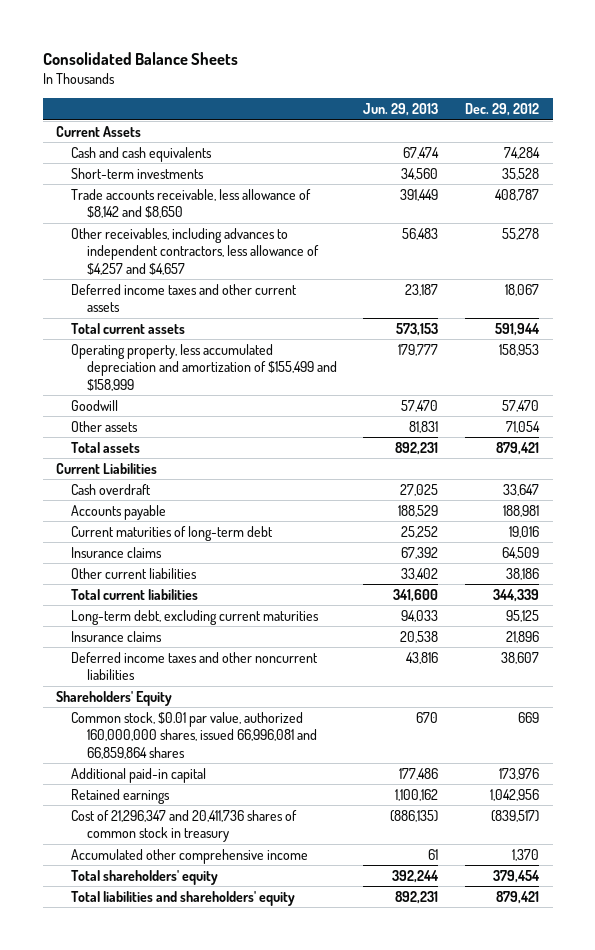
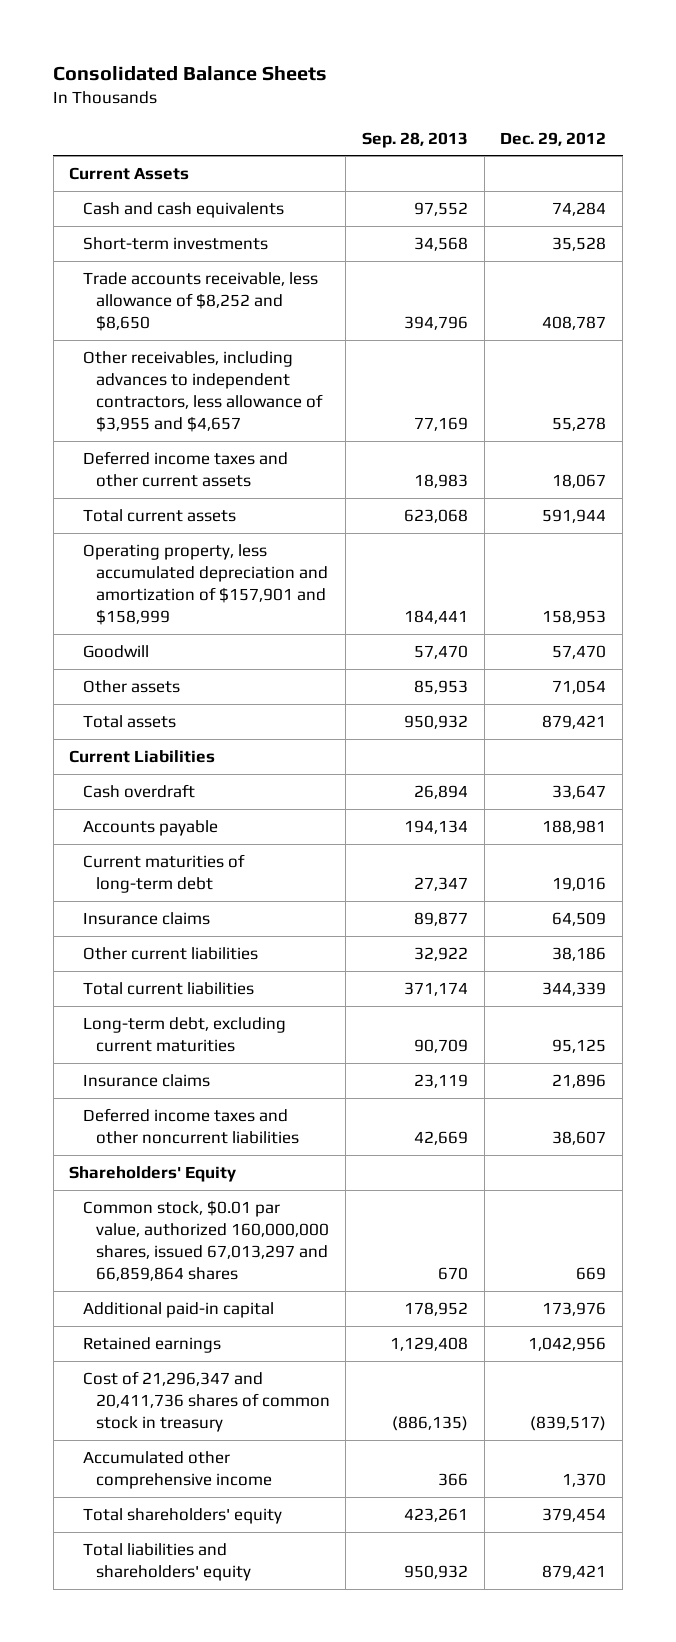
- | Jun. 29, 2013 | Dec. 29, 2012
+ | Sep. 28, 2013 | Dec. 29, 2012
- Trade accounts receivable, less allowance of $8,142 and $8,650 | 391,449 | 408,787
- Other receivables, including advances to independent contractors, less allowance of $4,257 and $4,657 | 56,483 | 55,278
+ Trade accounts receivable, less allowance of $8,252 and $8,650 | 394,796 | 408,787
+ Other receivables, including advances to independent contractors, less allowance of $3,955 and $4,657 | 77,169 | 55,278
- Operating property, less accumulated depreciation and amortization of $155,499 and $158,999 | 179,777 | 158,953
+ Operating property, less accumulated depreciation and amortization of $157,901 and $158,999 | 184,441 | 158,953
- Common stock, $0.01 par value, authorized 160,000,000 shares, issued 66,996,081 and 66,859,864 shares | 670 | 669
+ Common stock, $0.01 par value, authorized 160,000,000 shares, issued 67,013,297 and 66,859,864 shares | 670 | 669

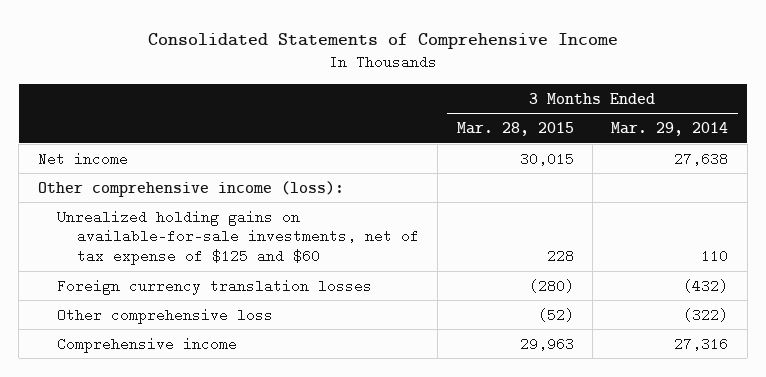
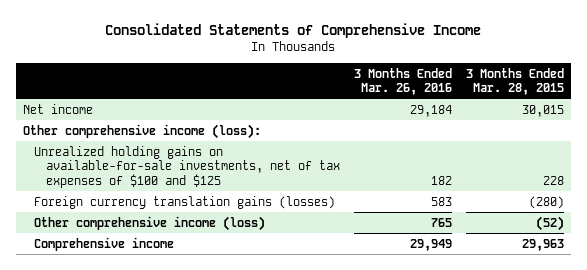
- | 3 Months Ended Mar. 28, 2015 | 3 Months Ended Mar. 29, 2014
+ | 3 Months Ended Mar. 26, 2016 | 3 Months Ended Mar. 28, 2015
- Unrealized holding gains on available-for-sale investments, net of tax expense of $125 and $60 | 228 | 110
- Foreign currency translation losses | (280) | (432)
- Other comprehensive loss | (52) | (322)
+ Unrealized holding gains on available-for-sale investments, net of tax expenses of $100 and $125 | 182 | 228
+ Foreign currency translation gains (losses) | 583 | (280)
+ Other comprehensive income (loss) | 765 | (52)

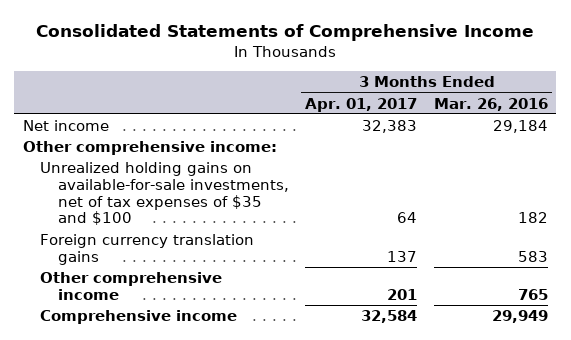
- | 3 Months Ended Mar. 26, 2016 | 3 Months Ended Mar. 28, 2015
+ | 3 Months Ended Apr. 01, 2017 | 3 Months Ended Mar. 26, 2016
- Other comprehensive income (loss):
- Unrealized holding gains on available-for-sale investments, net of tax expenses of $100 and $125 | 182 | 228
- Foreign currency translation gains (losses) | 583 | (280)
- Other comprehensive income (loss) | 765 | (52)
+ Other comprehensive income:
+ Unrealized holding gains on available-for-sale investments, net of tax expenses of $35 and $100 | 64 | 182
+ Foreign currency translation gains | 137 | 583
+ Other comprehensive income | 201 | 765

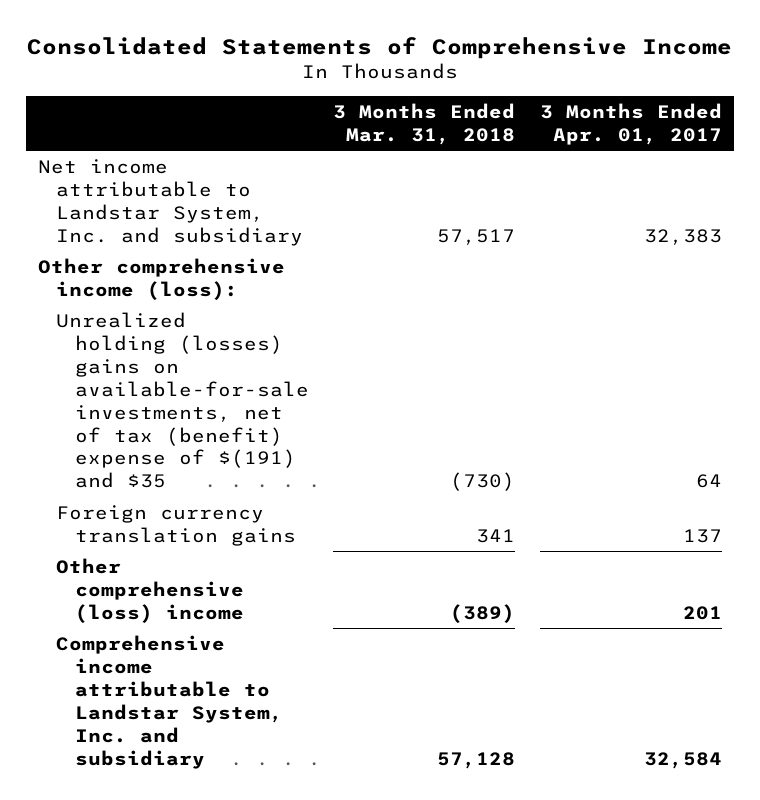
- | 3 Months Ended Apr. 01, 2017 | 3 Months Ended Mar. 26, 2016
+ | 3 Months Ended Mar. 31, 2018 | 3 Months Ended Apr. 01, 2017
- Net income | 32,383 | 29,184
- Other comprehensive income:
- Unrealized holding gains on available-for-sale investments, net of tax expenses of $35 and $100 | 64 | 182
+ Net income attributable to Landstar System, Inc. and subsidiary | 57,517 | 32,383
+ Other comprehensive income (loss):
+ Unrealized holding (losses) gains on available-for-sale investments, net of tax (benefit) expense of $(191) and $35 | (730) | 64
- Other comprehensive income | 201 | 765
- Comprehensive income | 32,584 | 29,949
+ Other comprehensive (loss) income | (389) | 201
+ Comprehensive income attributable to Landstar System, Inc. and subsidiary | 57,128 | 32,584

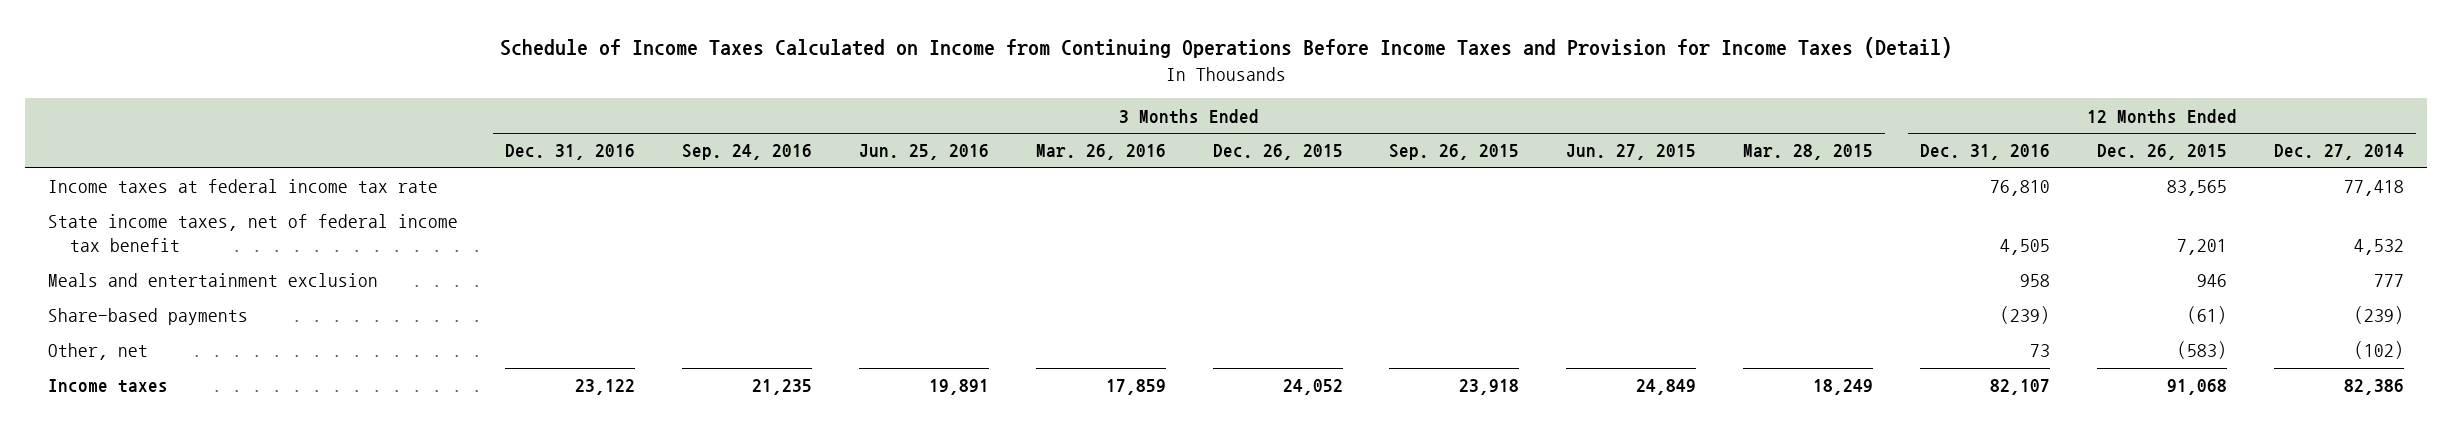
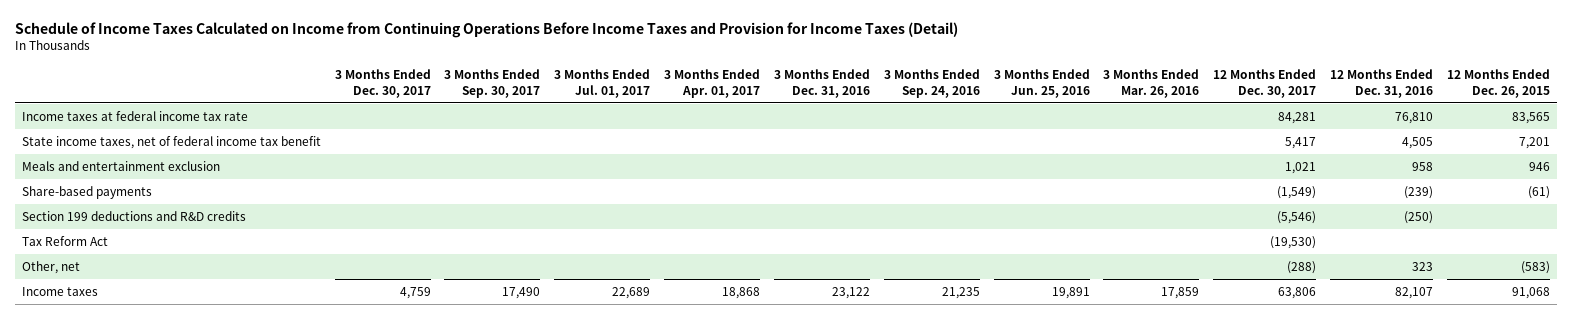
- | 3 Months Ended Dec. 31, 2016 | 3 Months Ended Sep. 24, 2016 | 3 Months Ended Jun. 25, 2016 | 3 Months Ended Mar. 26, 2016 | 3 Months Ended Dec. 26, 2015 | 3 Months Ended Sep. 26, 2015 | 3 Months Ended Jun. 27, 2015 | 3 Months Ended Mar. 28, 2015 | 12 Months Ended Dec. 31, 2016 | 12 Months Ended Dec. 26, 2015 | 12 Months Ended Dec. 27, 2014
+ | 3 Months Ended Dec. 30, 2017 | 3 Months Ended Sep. 30, 2017 | 3 Months Ended Jul. 01, 2017 | 3 Months Ended Apr. 01, 2017 | 3 Months Ended Dec. 31, 2016 | 3 Months Ended Sep. 24, 2016 | 3 Months Ended Jun. 25, 2016 | 3 Months Ended Mar. 26, 2016 | 12 Months Ended Dec. 30, 2017 | 12 Months Ended Dec. 31, 2016 | 12 Months Ended Dec. 26, 2015
- Other, net | | | | | | | | | 73 | (583) | (102)
+ Section 199 deductions and R&D credits | | | | | | | | | (5,546) | (250) |
+ Tax Reform Act | | | | | | | | | (19,530) | |
+ Other, net | | | | | | | | | (288) | 323 | (583)

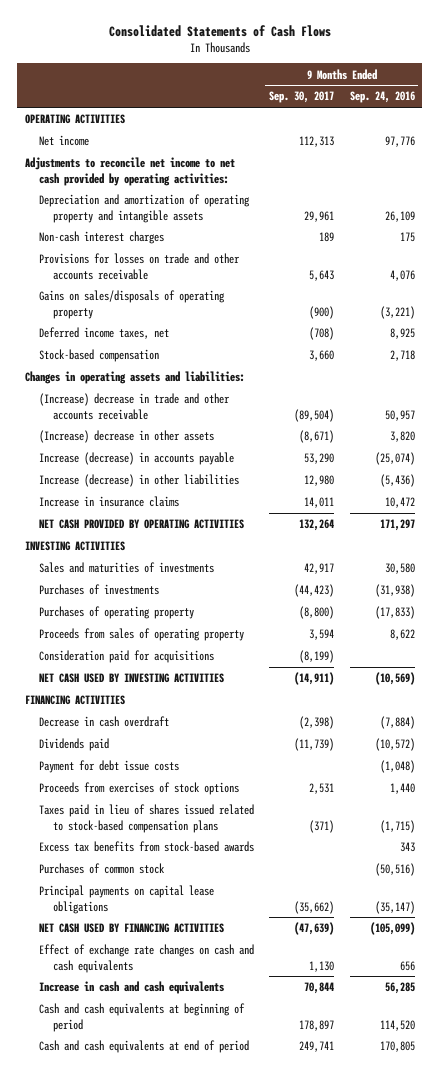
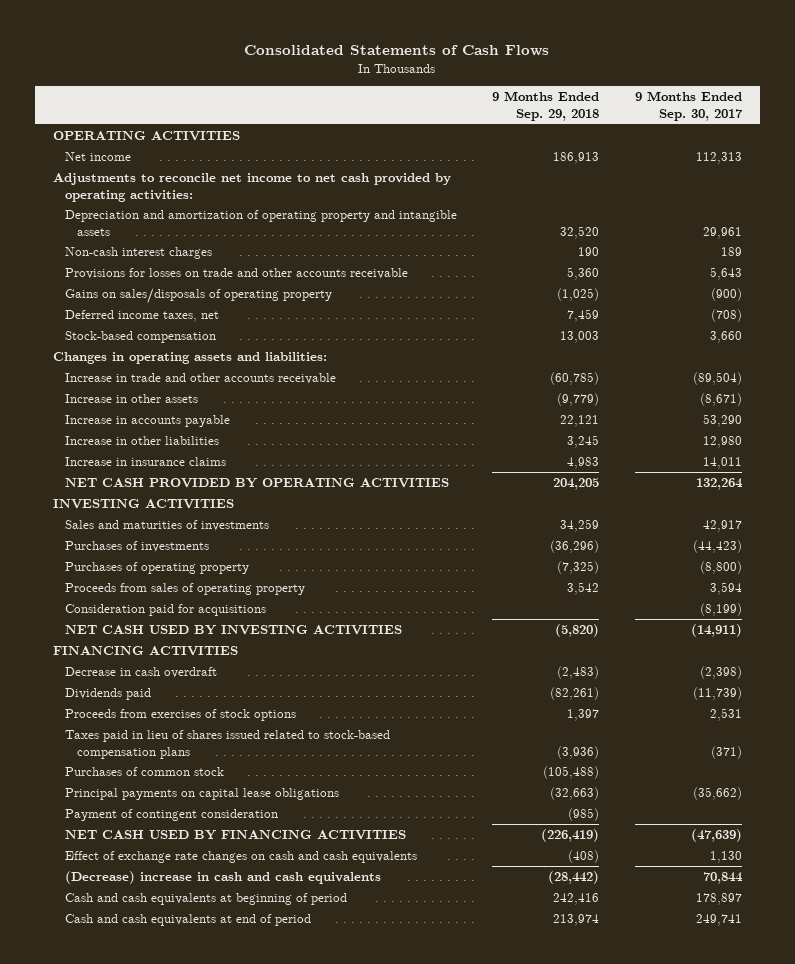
- | 9 Months Ended Sep. 30, 2017 | 9 Months Ended Sep. 24, 2016
+ | 9 Months Ended Sep. 29, 2018 | 9 Months Ended Sep. 30, 2017
- (Increase) decrease in trade and other accounts receivable | (89,504) | 50,957
- (Increase) decrease in other assets | (8,671) | 3,820
- Increase (decrease) in accounts payable | 53,290 | (25,074)
- Increase (decrease) in other liabilities | 12,980 | (5,436)
+ Increase in trade and other accounts receivable | (60,785) | (89,504)
+ Increase in other assets | (9,779) | (8,671)
+ Increase in accounts payable | 22,121 | 53,290
+ Increase in other liabilities | 3,245 | 12,980
- Payment for debt issue costs | | (1,048)
- Excess tax benefits from stock-based awards | | 343
+ Payment of contingent consideration | (985) |
- Increase in cash and cash equivalents | 70,844 | 56,285
+ (Decrease) increase in cash and cash equivalents | (28,442) | 70,844

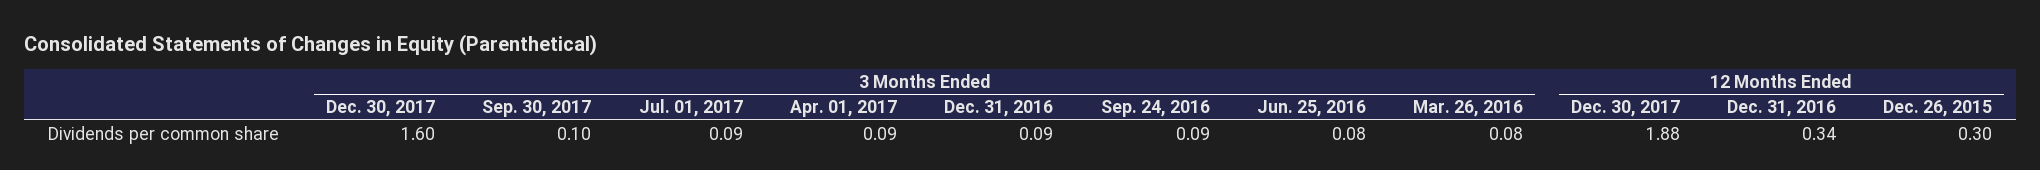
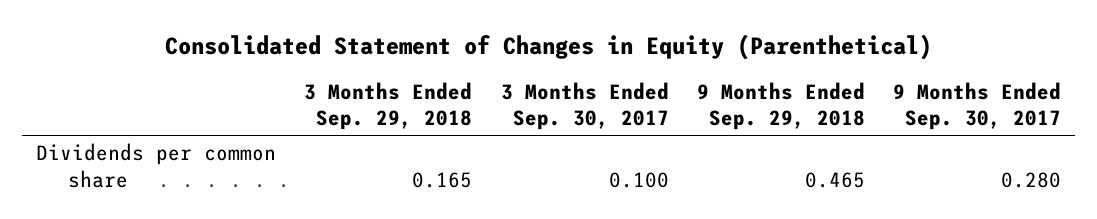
- Consolidated Statements of Changes in Equity (Parenthetical)
+ Consolidated Statement of Changes in Equity (Parenthetical)
- | 3 Months Ended Dec. 30, 2017 | 3 Months Ended Sep. 30, 2017 | 3 Months Ended Jul. 01, 2017 | 3 Months Ended Apr. 01, 2017 | 3 Months Ended Dec. 31, 2016 | 3 Months Ended Sep. 24, 2016 | 3 Months Ended Jun. 25, 2016 | 3 Months Ended Mar. 26, 2016 | 12 Months Ended Dec. 30, 2017 | 12 Months Ended Dec. 31, 2016 | 12 Months Ended Dec. 26, 2015
+ | 3 Months Ended Sep. 29, 2018 | 3 Months Ended Sep. 30, 2017 | 9 Months Ended Sep. 29, 2018 | 9 Months Ended Sep. 30, 2017
- Dividends per common share | 1.60 | 0.10 | 0.09 | 0.09 | 0.09 | 0.09 | 0.08 | 0.08 | 1.88 | 0.34 | 0.30
+ Dividends per common share | 0.165 | 0.100 | 0.465 | 0.280

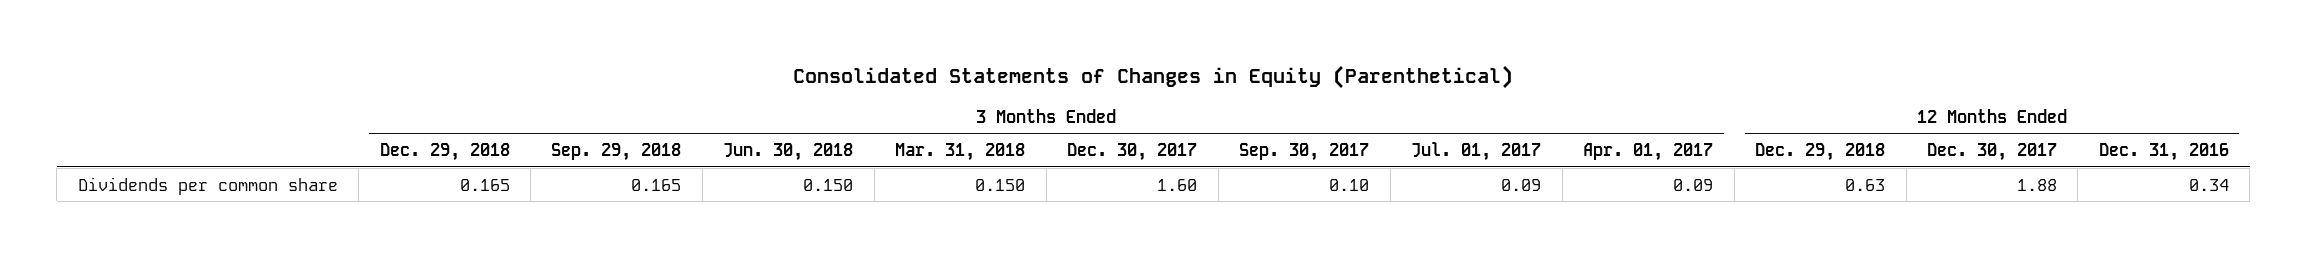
- Consolidated Statement of Changes in Equity (Parenthetical)
+ Consolidated Statements of Changes in Equity (Parenthetical)
- | 3 Months Ended Sep. 29, 2018 | 3 Months Ended Sep. 30, 2017 | 9 Months Ended Sep. 29, 2018 | 9 Months Ended Sep. 30, 2017
+ | 3 Months Ended Dec. 29, 2018 | 3 Months Ended Sep. 29, 2018 | 3 Months Ended Jun. 30, 2018 | 3 Months Ended Mar. 31, 2018 | 3 Months Ended Dec. 30, 2017 | 3 Months Ended Sep. 30, 2017 | 3 Months Ended Jul. 01, 2017 | 3 Months Ended Apr. 01, 2017 | 12 Months Ended Dec. 29, 2018 | 12 Months Ended Dec. 30, 2017 | 12 Months Ended Dec. 31, 2016
- Dividends per common share | 0.165 | 0.100 | 0.465 | 0.280
+ Dividends per common share | 0.165 | 0.165 | 0.150 | 0.150 | 1.60 | 0.10 | 0.09 | 0.09 | 0.63 | 1.88 | 0.34

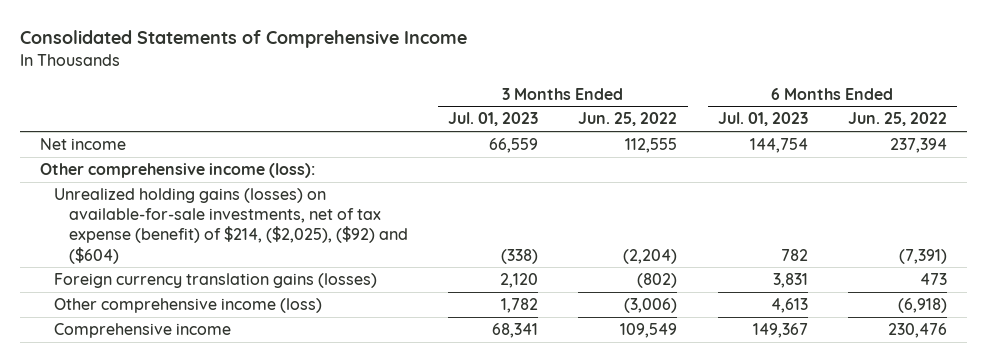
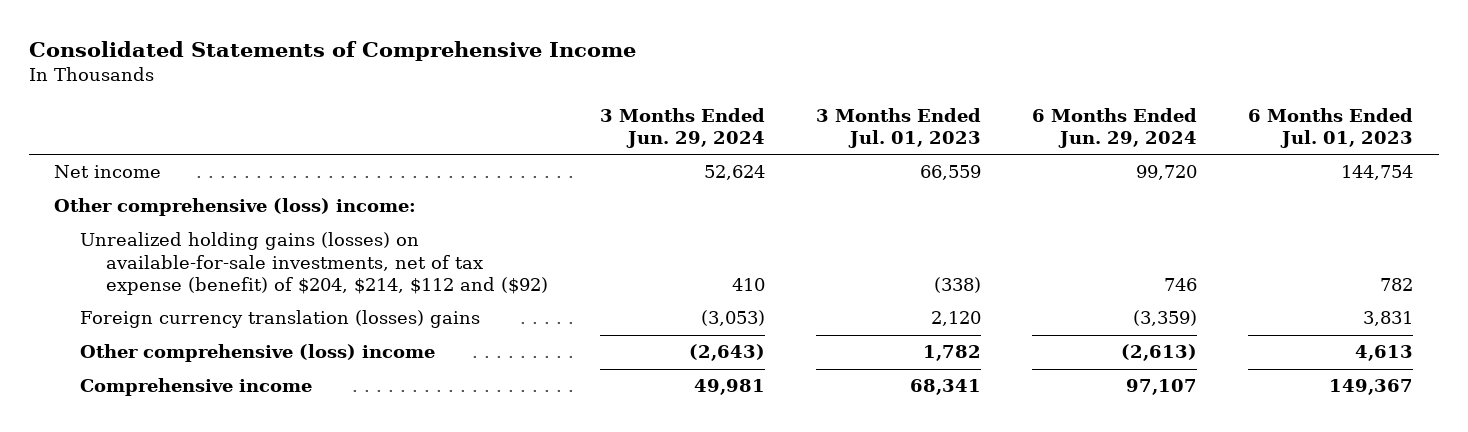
- | 3 Months Ended Jul. 01, 2023 | 3 Months Ended Jun. 25, 2022 | 6 Months Ended Jul. 01, 2023 | 6 Months Ended Jun. 25, 2022
+ | 3 Months Ended Jun. 29, 2024 | 3 Months Ended Jul. 01, 2023 | 6 Months Ended Jun. 29, 2024 | 6 Months Ended Jul. 01, 2023
- Other comprehensive income (loss):
- Unrealized holding gains (losses) on available-for-sale investments, net of tax expense (benefit) of $214, ($2,025), ($92) and ($604) | (338) | (2,204) | 782 | (7,391)
- Foreign currency translation gains (losses) | 2,120 | (802) | 3,831 | 473
- Other comprehensive income (loss) | 1,782 | (3,006) | 4,613 | (6,918)
+ Other comprehensive (loss) income:
+ Unrealized holding gains (losses) on available-for-sale investments, net of tax expense (benefit) of $204, $214, $112 and ($92) | 410 | (338) | 746 | 782
+ Foreign currency translation (losses) gains | (3,053) | 2,120 | (3,359) | 3,831
+ Other comprehensive (loss) income | (2,643) | 1,782 | (2,613) | 4,613

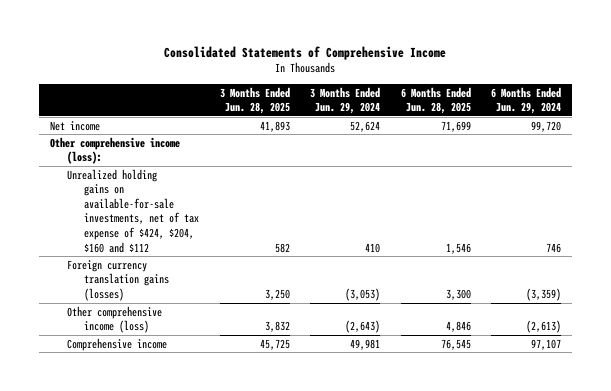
- | 3 Months Ended Jun. 29, 2024 | 3 Months Ended Jul. 01, 2023 | 6 Months Ended Jun. 29, 2024 | 6 Months Ended Jul. 01, 2023
+ | 3 Months Ended Jun. 28, 2025 | 3 Months Ended Jun. 29, 2024 | 6 Months Ended Jun. 28, 2025 | 6 Months Ended Jun. 29, 2024
- Other comprehensive (loss) income:
- Unrealized holding gains (losses) on available-for-sale investments, net of tax expense (benefit) of $204, $214, $112 and ($92) | 410 | (338) | 746 | 782
- Foreign currency translation (losses) gains | (3,053) | 2,120 | (3,359) | 3,831
- Other comprehensive (loss) income | (2,643) | 1,782 | (2,613) | 4,613
+ Other comprehensive income (loss):
+ Unrealized holding gains on available-for-sale investments, net of tax expense of $424, $204, $160 and $112 | 582 | 410 | 1,546 | 746
+ Foreign currency translation gains (losses) | 3,250 | (3,053) | 3,300 | (3,359)
+ Other comprehensive income (loss) | 3,832 | (2,643) | 4,846 | (2,613)

